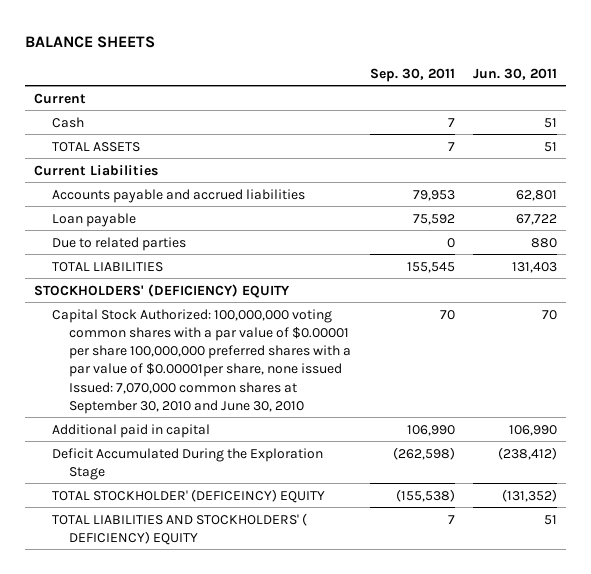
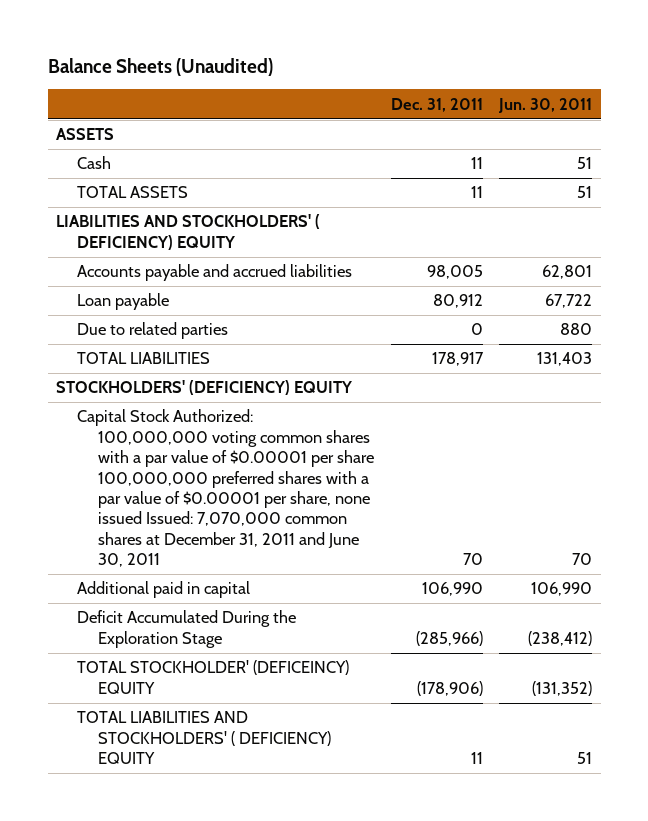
- BALANCE SHEETS
+ Balance Sheets (Unaudited)
- | Sep. 30, 2011 | Jun. 30, 2011
+ | Dec. 31, 2011 | Jun. 30, 2011
- Current
+ ASSETS
- Current Liabilities
+ LIABILITIES AND STOCKHOLDERS' ( DEFICIENCY) EQUITY
- Capital Stock Authorized: 100,000,000 voting common shares with a par value of $0.00001 per share 100,000,000 preferred shares with a par value of $0.00001per share, none issued Issued: 7,070,000 common shares at September 30, 2010 and June 30, 2010 | 70 | 70
+ Capital Stock Authorized: 100,000,000 voting common shares with a par value of $0.00001 per share 100,000,000 preferred shares with a par value of $0.00001 per share, none issued Issued: 7,070,000 common shares at December 31, 2011 and June 30, 2011 | 70 | 70

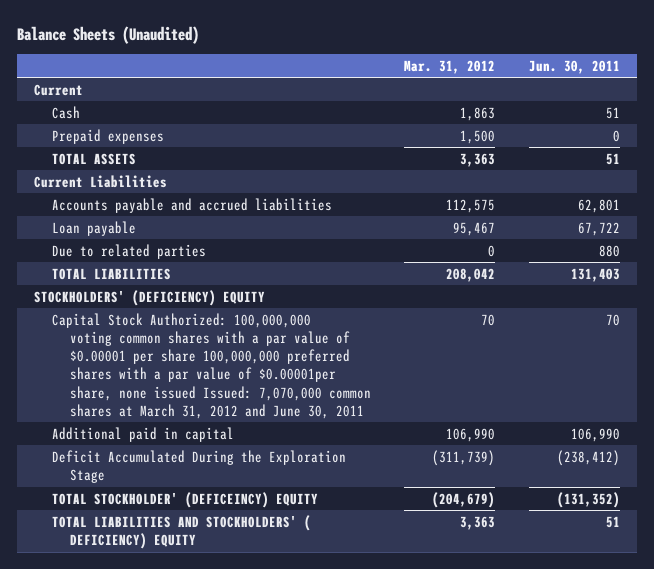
- | Dec. 31, 2011 | Jun. 30, 2011
+ | Mar. 31, 2012 | Jun. 30, 2011
- ASSETS
+ Current
+ Prepaid expenses | 1,500 | 0
- LIABILITIES AND STOCKHOLDERS' ( DEFICIENCY) EQUITY
+ Current Liabilities
- Capital Stock Authorized: 100,000,000 voting common shares with a par value of $0.00001 per share 100,000,000 preferred shares with a par value of $0.00001 per share, none issued Issued: 7,070,000 common shares at December 31, 2011 and June 30, 2011 | 70 | 70
+ Capital Stock Authorized: 100,000,000 voting common shares with a par value of $0.00001 per share 100,000,000 preferred shares with a par value of $0.00001per share, none issued Issued: 7,070,000 common shares at March 31, 2012 and June 30, 2011 | 70 | 70

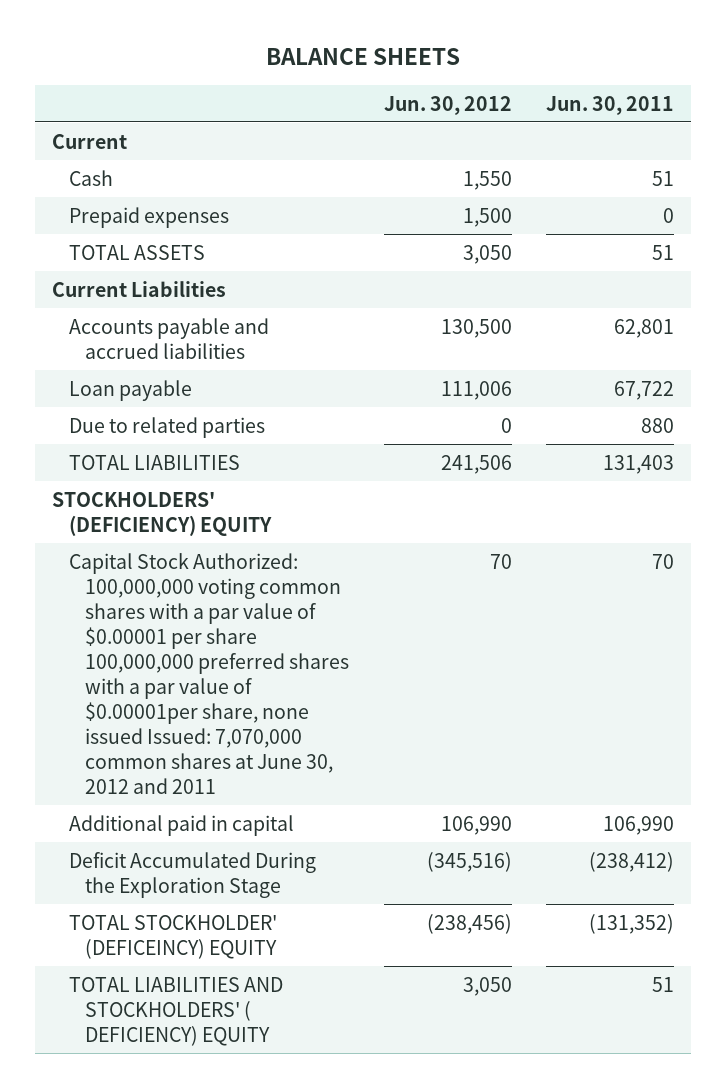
- Balance Sheets (Unaudited)
+ BALANCE SHEETS
- | Mar. 31, 2012 | Jun. 30, 2011
+ | Jun. 30, 2012 | Jun. 30, 2011
- Capital Stock Authorized: 100,000,000 voting common shares with a par value of $0.00001 per share 100,000,000 preferred shares with a par value of $0.00001per share, none issued Issued: 7,070,000 common shares at March 31, 2012 and June 30, 2011 | 70 | 70
+ Capital Stock Authorized: 100,000,000 voting common shares with a par value of $0.00001 per share 100,000,000 preferred shares with a par value of $0.00001per share, none issued Issued: 7,070,000 common shares at June 30, 2012 and 2011 | 70 | 70

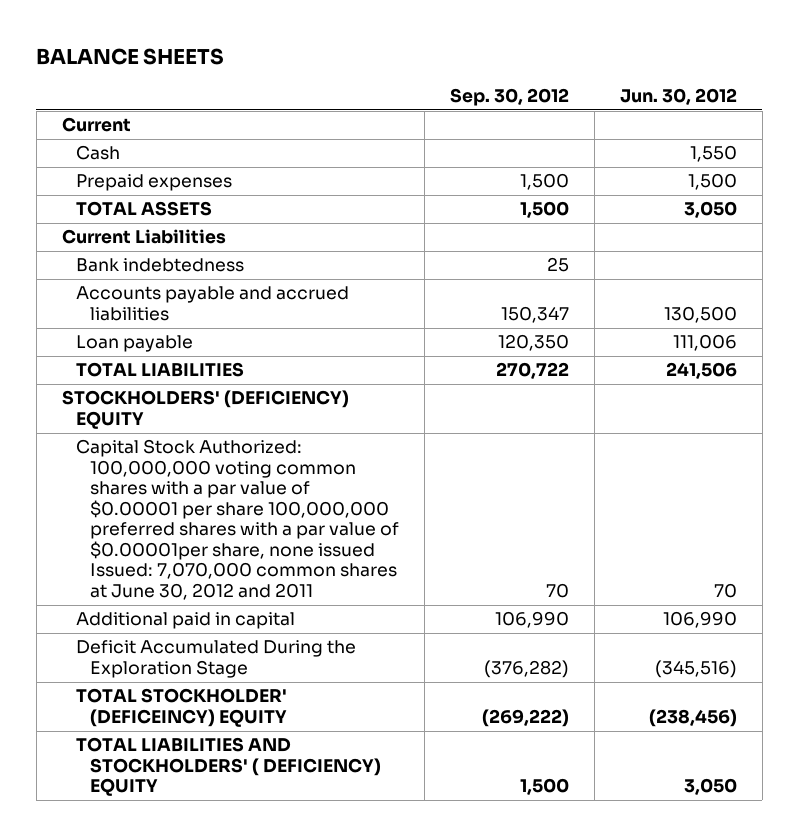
- | Jun. 30, 2012 | Jun. 30, 2011
+ | Sep. 30, 2012 | Jun. 30, 2012
+ Bank indebtedness | 25 |
- Due to related parties | 0 | 880

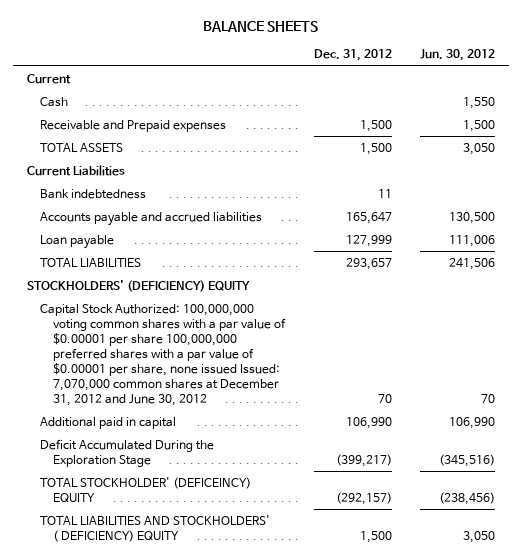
- | Sep. 30, 2012 | Jun. 30, 2012
+ | Dec. 31, 2012 | Jun. 30, 2012
- Prepaid expenses | 1,500 | 1,500
+ Receivable and Prepaid expenses | 1,500 | 1,500
- Capital Stock Authorized: 100,000,000 voting common shares with a par value of $0.00001 per share 100,000,000 preferred shares with a par value of $0.00001per share, none issued Issued: 7,070,000 common shares at June 30, 2012 and 2011 | 70 | 70
+ Capital Stock Authorized: 100,000,000 voting common shares with a par value of $0.00001 per share 100,000,000 preferred shares with a par value of $0.00001 per share, none issued Issued: 7,070,000 common shares at December 31, 2012 and June 30, 2012 | 70 | 70

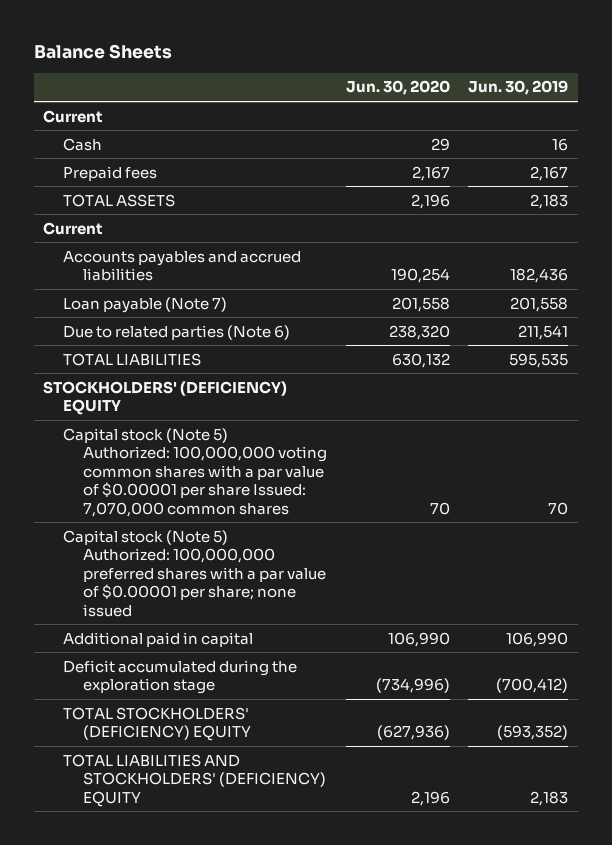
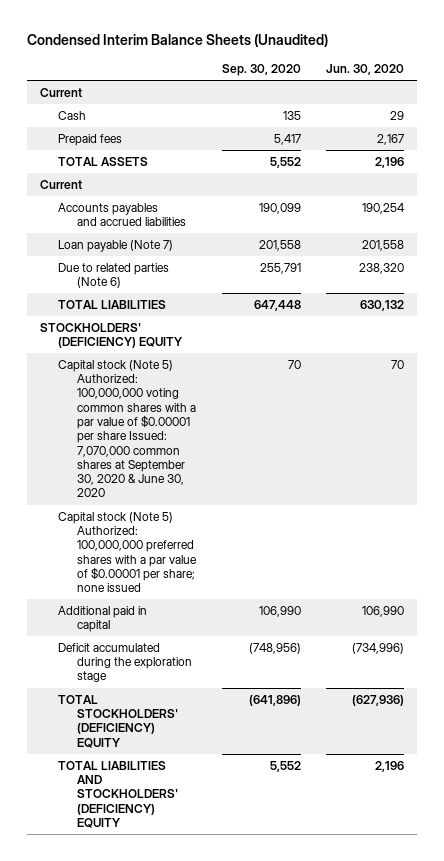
- Balance Sheets
+ Condensed Interim Balance Sheets (Unaudited)
- | Jun. 30, 2020 | Jun. 30, 2019
+ | Sep. 30, 2020 | Jun. 30, 2020
- Capital stock (Note 5) Authorized: 100,000,000 voting common shares with a par value of $0.00001 per share Issued: 7,070,000 common shares | 70 | 70
+ Capital stock (Note 5) Authorized: 100,000,000 voting common shares with a par value of $0.00001 per share Issued: 7,070,000 common shares at September 30, 2020 & June 30, 2020 | 70 | 70

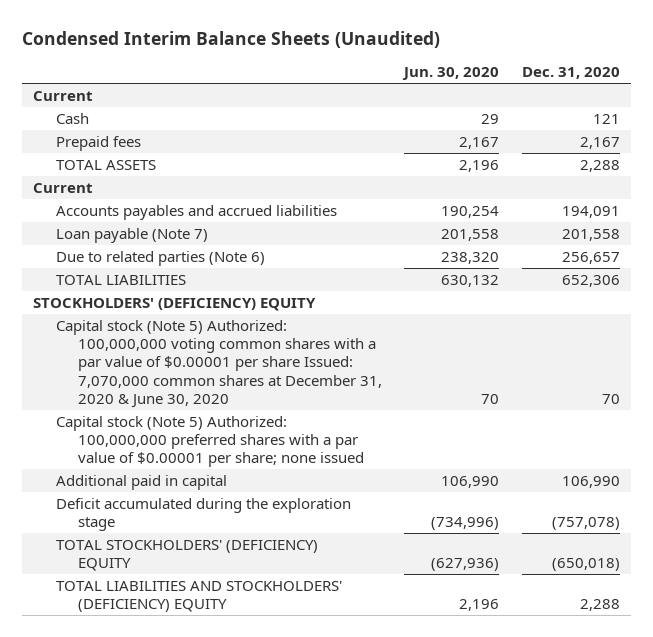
- | Sep. 30, 2020 | Jun. 30, 2020
+ | Jun. 30, 2020 | Dec. 31, 2020
- Capital stock (Note 5) Authorized: 100,000,000 voting common shares with a par value of $0.00001 per share Issued: 7,070,000 common shares at September 30, 2020 & June 30, 2020 | 70 | 70
+ Capital stock (Note 5) Authorized: 100,000,000 voting common shares with a par value of $0.00001 per share Issued: 7,070,000 common shares at December 31, 2020 & June 30, 2020 | 70 | 70

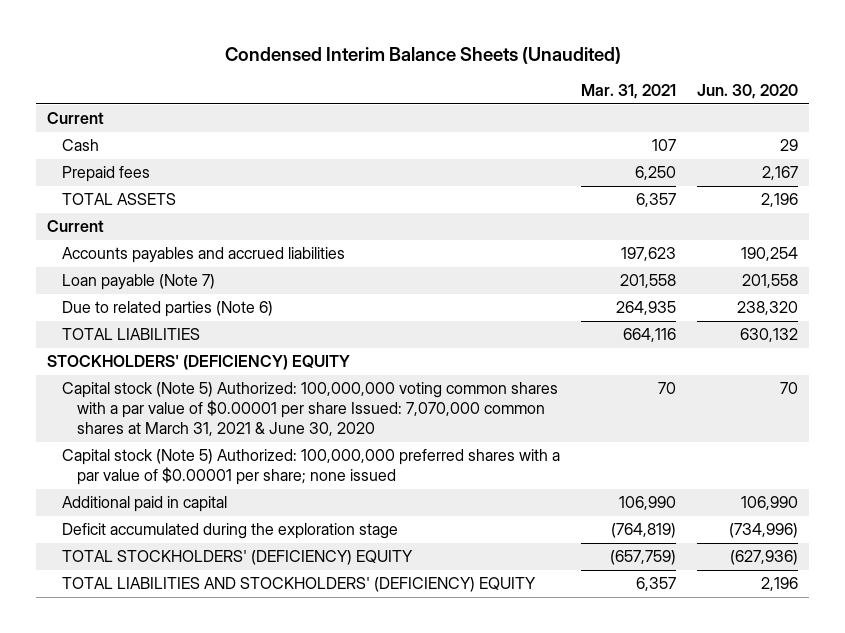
- | Jun. 30, 2020 | Dec. 31, 2020
+ | Mar. 31, 2021 | Jun. 30, 2020
- Capital stock (Note 5) Authorized: 100,000,000 voting common shares with a par value of $0.00001 per share Issued: 7,070,000 common shares at December 31, 2020 & June 30, 2020 | 70 | 70
+ Capital stock (Note 5) Authorized: 100,000,000 voting common shares with a par value of $0.00001 per share Issued: 7,070,000 common shares at March 31, 2021 & June 30, 2020 | 70 | 70

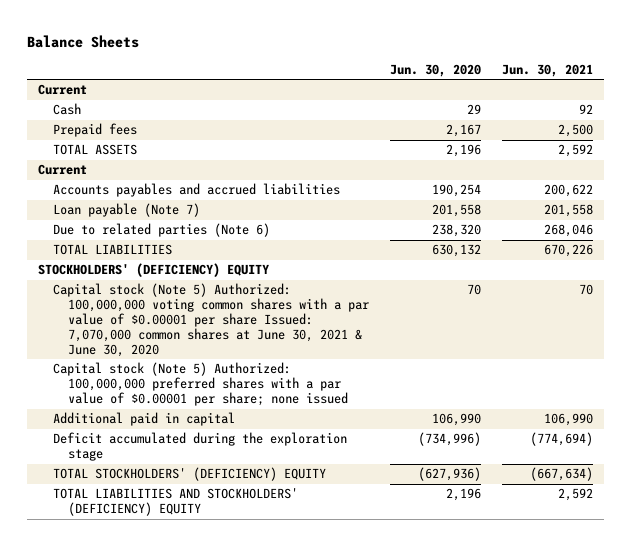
- Condensed Interim Balance Sheets (Unaudited)
+ Balance Sheets
- | Mar. 31, 2021 | Jun. 30, 2020
+ | Jun. 30, 2020 | Jun. 30, 2021
- Capital stock (Note 5) Authorized: 100,000,000 voting common shares with a par value of $0.00001 per share Issued: 7,070,000 common shares at March 31, 2021 & June 30, 2020 | 70 | 70
+ Capital stock (Note 5) Authorized: 100,000,000 voting common shares with a par value of $0.00001 per share Issued: 7,070,000 common shares at June 30, 2021 & June 30, 2020 | 70 | 70

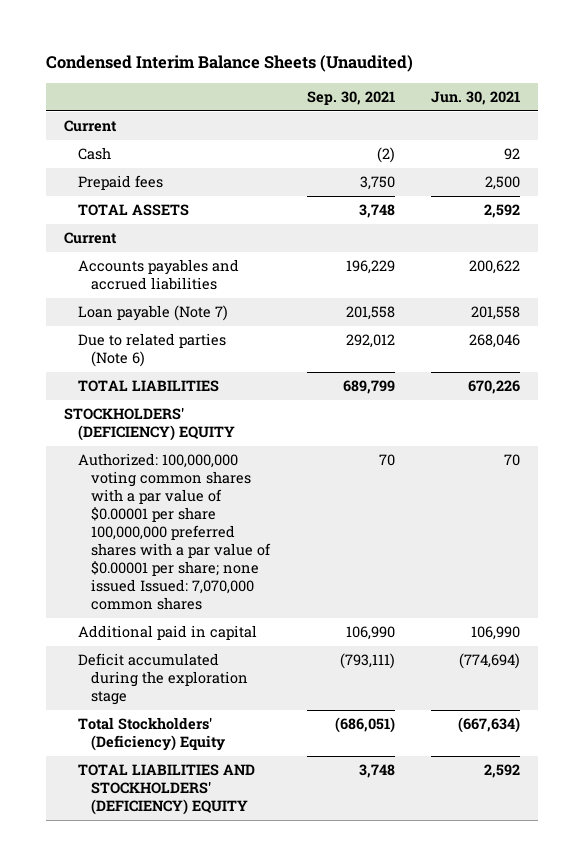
- Balance Sheets
+ Condensed Interim Balance Sheets (Unaudited)
- | Jun. 30, 2020 | Jun. 30, 2021
+ | Sep. 30, 2021 | Jun. 30, 2021
- Capital stock (Note 5) Authorized: 100,000,000 voting common shares with a par value of $0.00001 per share Issued: 7,070,000 common shares at June 30, 2021 & June 30, 2020 | 70 | 70
- Capital stock (Note 5) Authorized: 100,000,000 preferred shares with a par value of $0.00001 per share; none issued
+ Authorized: 100,000,000 voting common shares with a par value of $0.00001 per share 100,000,000 preferred shares with a par value of $0.00001 per share; none issued Issued: 7,070,000 common shares | 70 | 70
- TOTAL STOCKHOLDERS' (DEFICIENCY) EQUITY | (627,936) | (667,634)
+ Total Stockholders' (Deficiency) Equity | (686,051) | (667,634)

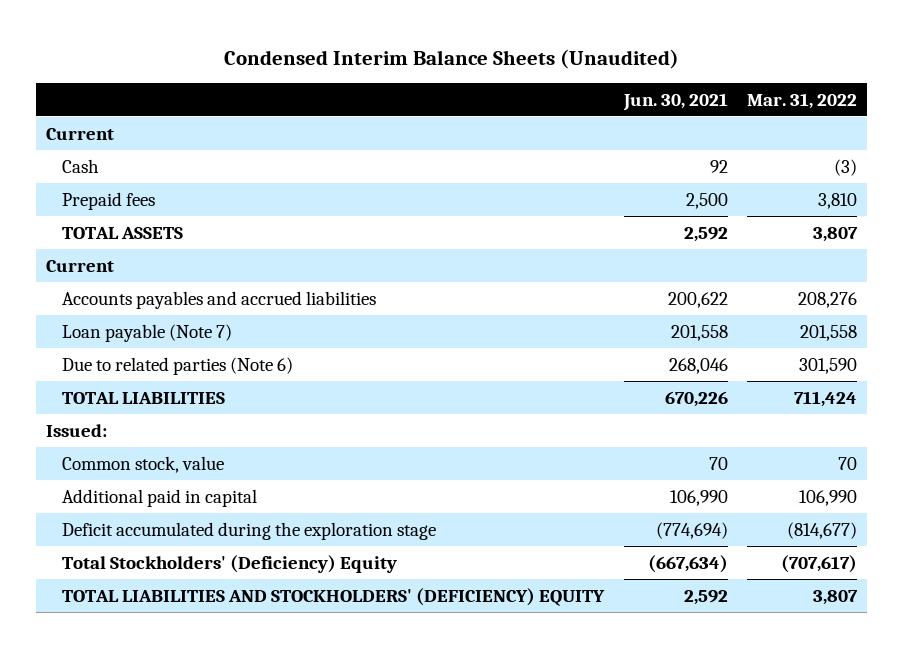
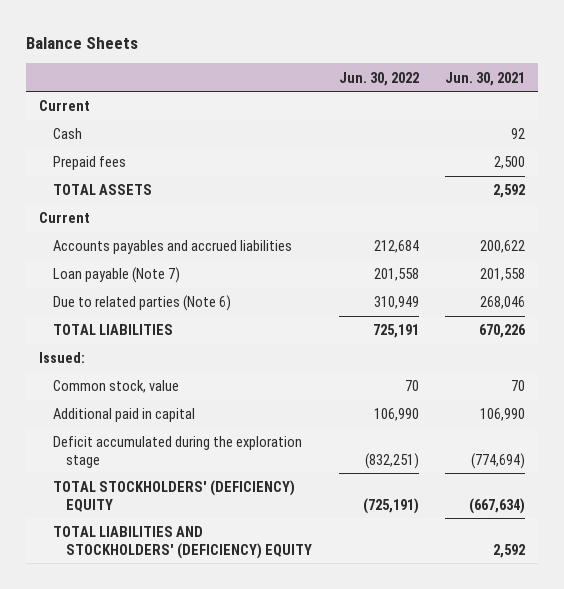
- Condensed Interim Balance Sheets (Unaudited)
+ Balance Sheets
- | Jun. 30, 2021 | Mar. 31, 2022
+ | Jun. 30, 2022 | Jun. 30, 2021
- Total Stockholders' (Deficiency) Equity | (667,634) | (707,617)
+ TOTAL STOCKHOLDERS' (DEFICIENCY) EQUITY | (725,191) | (667,634)

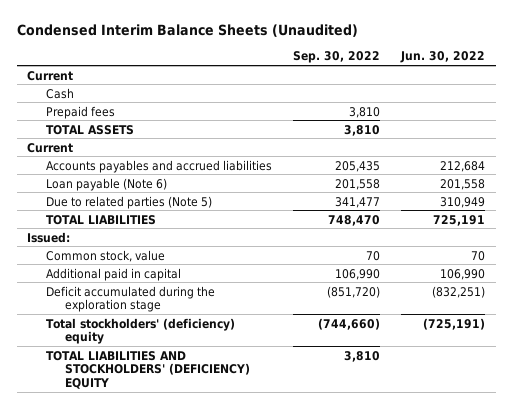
- Balance Sheets
+ Condensed Interim Balance Sheets (Unaudited)
- | Jun. 30, 2022 | Jun. 30, 2021
+ | Sep. 30, 2022 | Jun. 30, 2022
- Loan payable (Note 7) | 201,558 | 201,558
- Due to related parties (Note 6) | 310,949 | 268,046
+ Loan payable (Note 6) | 201,558 | 201,558
+ Due to related parties (Note 5) | 341,477 | 310,949
- TOTAL STOCKHOLDERS' (DEFICIENCY) EQUITY | (725,191) | (667,634)
+ Total stockholders' (deficiency) equity | (744,660) | (725,191)

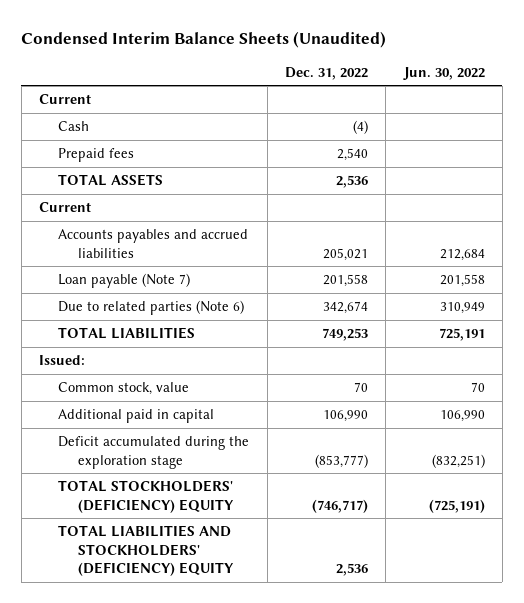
- | Sep. 30, 2022 | Jun. 30, 2022
+ | Dec. 31, 2022 | Jun. 30, 2022
- Loan payable (Note 6) | 201,558 | 201,558
- Due to related parties (Note 5) | 341,477 | 310,949
+ Loan payable (Note 7) | 201,558 | 201,558
+ Due to related parties (Note 6) | 342,674 | 310,949
- Total stockholders' (deficiency) equity | (744,660) | (725,191)
+ TOTAL STOCKHOLDERS' (DEFICIENCY) EQUITY | (746,717) | (725,191)

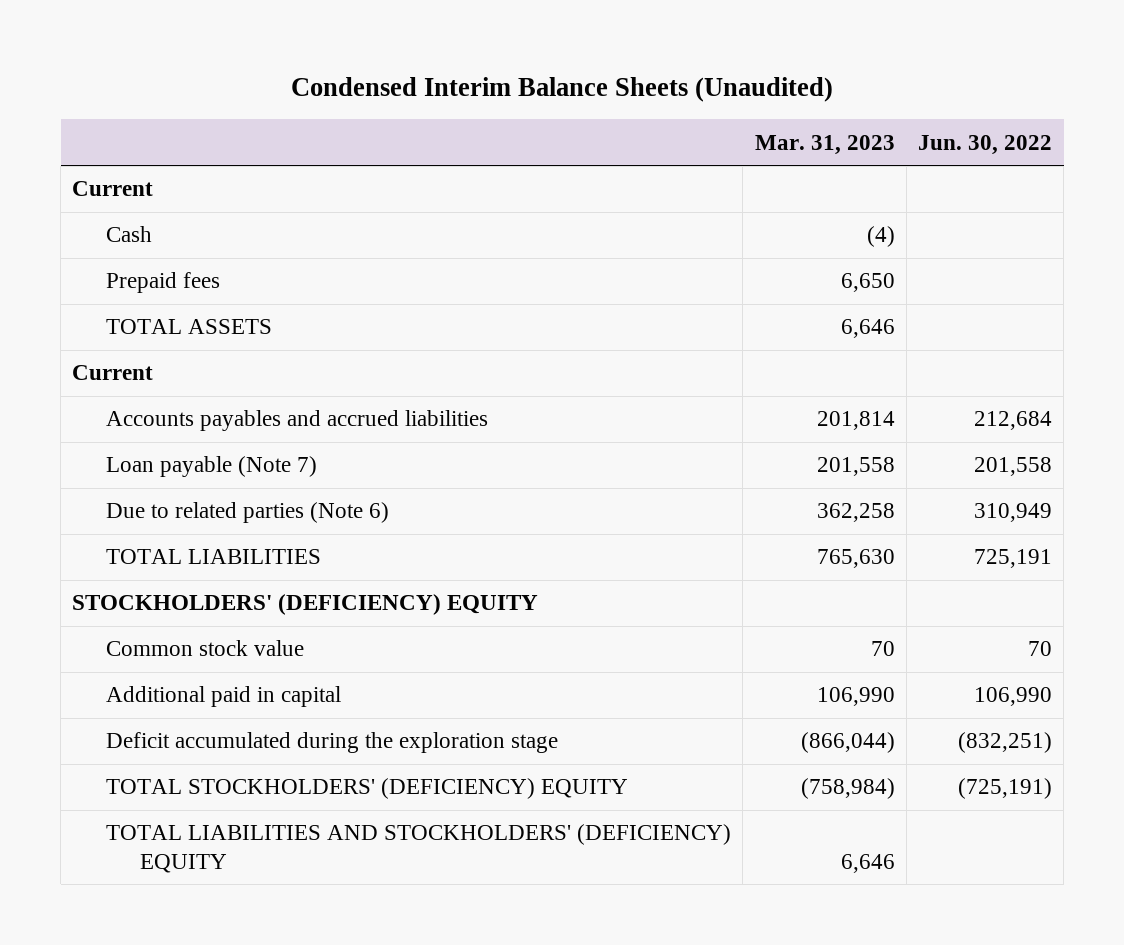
- | Dec. 31, 2022 | Jun. 30, 2022
+ | Mar. 31, 2023 | Jun. 30, 2022
- Issued:
- Common stock, value | 70 | 70
+ STOCKHOLDERS' (DEFICIENCY) EQUITY
+ Common stock value | 70 | 70

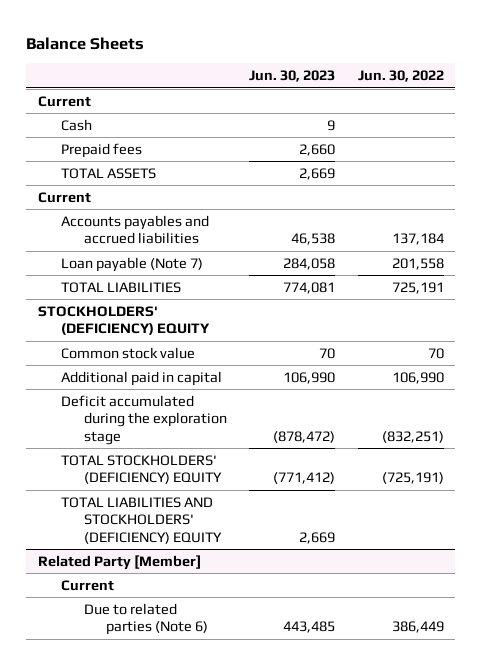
- Condensed Interim Balance Sheets (Unaudited)
+ Balance Sheets
- | Mar. 31, 2023 | Jun. 30, 2022
+ | Jun. 30, 2023 | Jun. 30, 2022
- Accounts payables and accrued liabilities | 201,814 | 212,684
+ Accounts payables and accrued liabilities | 46,538 | 137,184
- Due to related parties (Note 6) | 362,258 | 310,949
+ Related Party [Member]
+ Current
+ Due to related parties (Note 6) | 443,485 | 386,449

